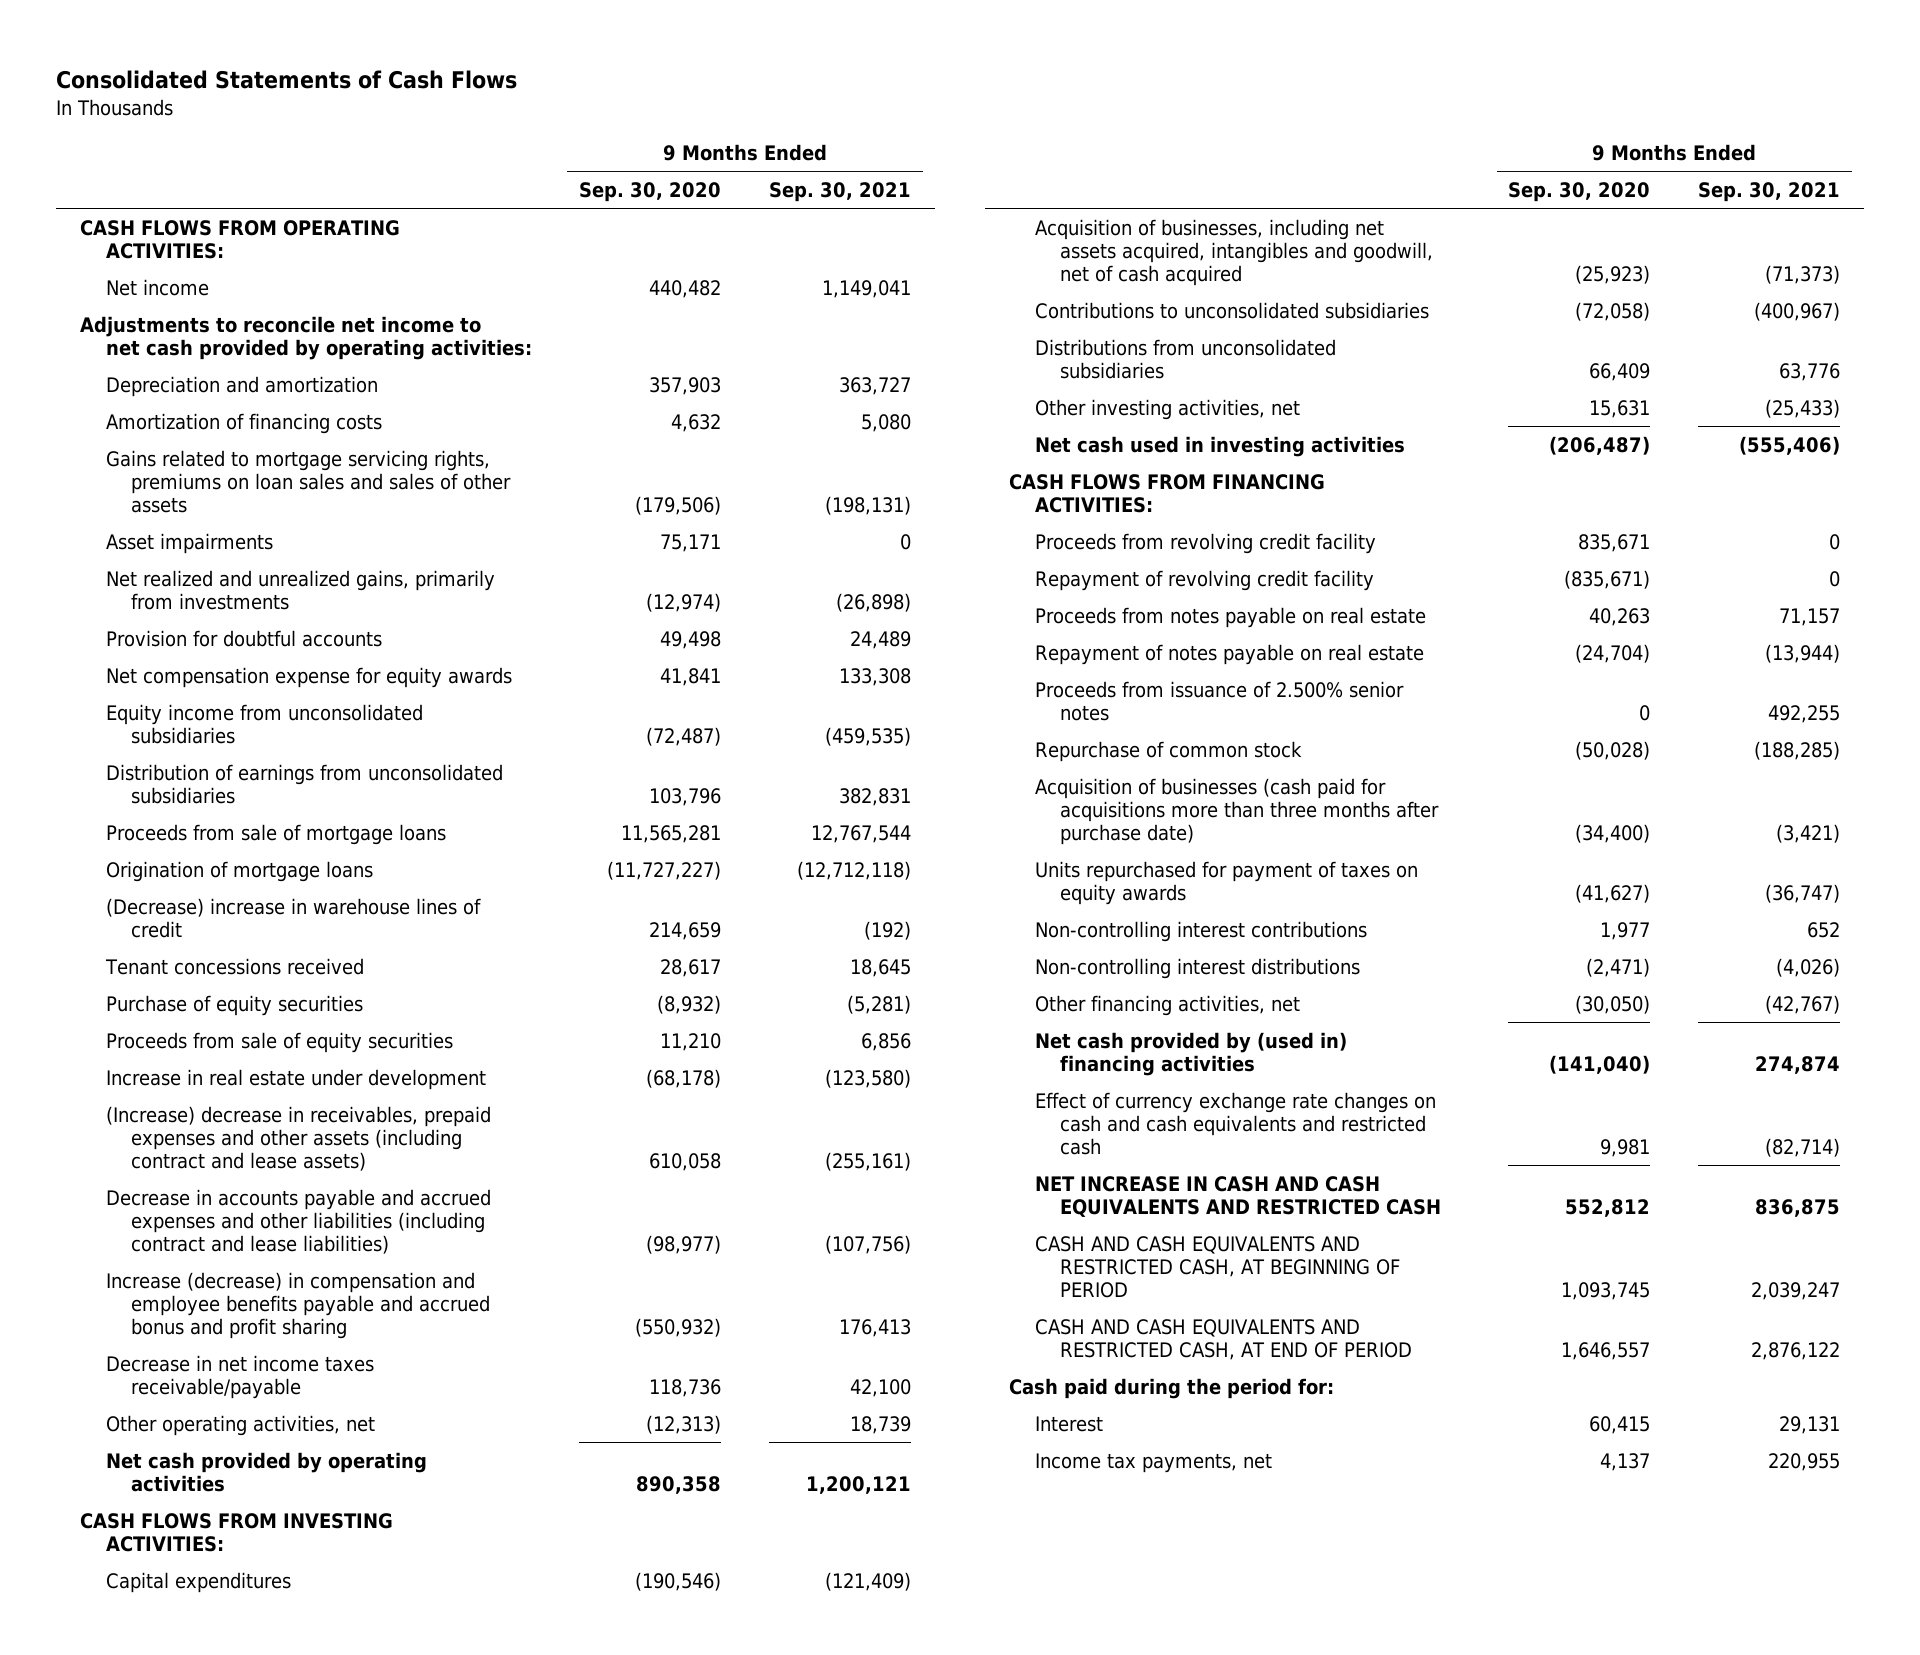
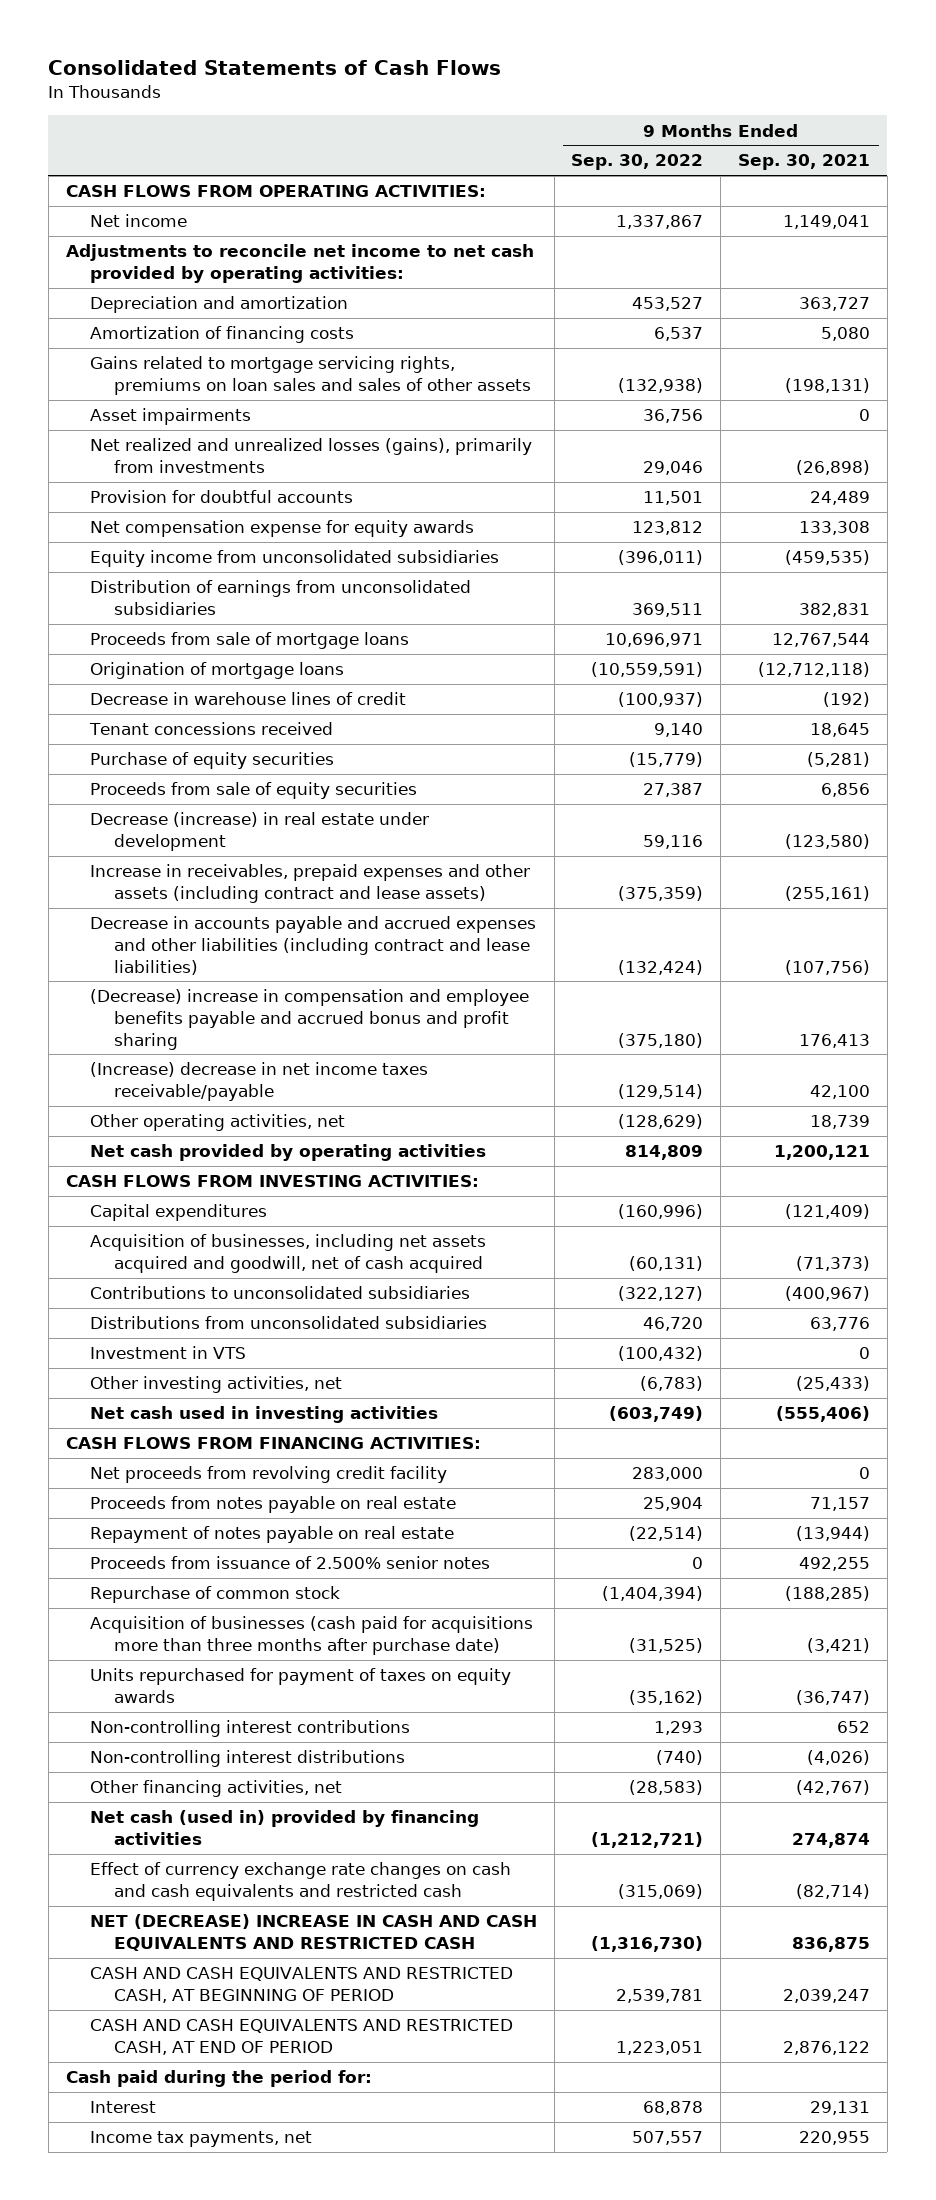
- | 9 Months Ended Sep. 30, 2020 | 9 Months Ended Sep. 30, 2021
+ | 9 Months Ended Sep. 30, 2022 | 9 Months Ended Sep. 30, 2021
- Net realized and unrealized gains, primarily from investments | (12,974) | (26,898)
+ Net realized and unrealized losses (gains), primarily from investments | 29,046 | (26,898)
- (Decrease) increase in warehouse lines of credit | 214,659 | (192)
+ Decrease in warehouse lines of credit | (100,937) | (192)
- Increase in real estate under development | (68,178) | (123,580)
- (Increase) decrease in receivables, prepaid expenses and other assets (including contract and lease assets) | 610,058 | (255,161)
+ Decrease (increase) in real estate under development | 59,116 | (123,580)
+ Increase in receivables, prepaid expenses and other assets (including contract and lease assets) | (375,359) | (255,161)
- Increase (decrease) in compensation and employee benefits payable and accrued bonus and profit sharing | (550,932) | 176,413
- Decrease in net income taxes receivable/payable | 118,736 | 42,100
+ (Decrease) increase in compensation and employee benefits payable and accrued bonus and profit sharing | (375,180) | 176,413
+ (Increase) decrease in net income taxes receivable/payable | (129,514) | 42,100
- Acquisition of businesses, including net assets acquired, intangibles and goodwill, net of cash acquired | (25,923) | (71,373)
+ Acquisition of businesses, including net assets acquired and goodwill, net of cash acquired | (60,131) | (71,373)
+ Investment in VTS | (100,432) | 0
- Proceeds from revolving credit facility | 835,671 | 0
- Repayment of revolving credit facility | (835,671) | 0
+ Net proceeds from revolving credit facility | 283,000 | 0
- Net cash provided by (used in) financing activities | (141,040) | 274,874
+ Net cash (used in) provided by financing activities | (1,212,721) | 274,874
- NET INCREASE IN CASH AND CASH EQUIVALENTS AND RESTRICTED CASH | 552,812 | 836,875
+ NET (DECREASE) INCREASE IN CASH AND CASH EQUIVALENTS AND RESTRICTED CASH | (1,316,730) | 836,875

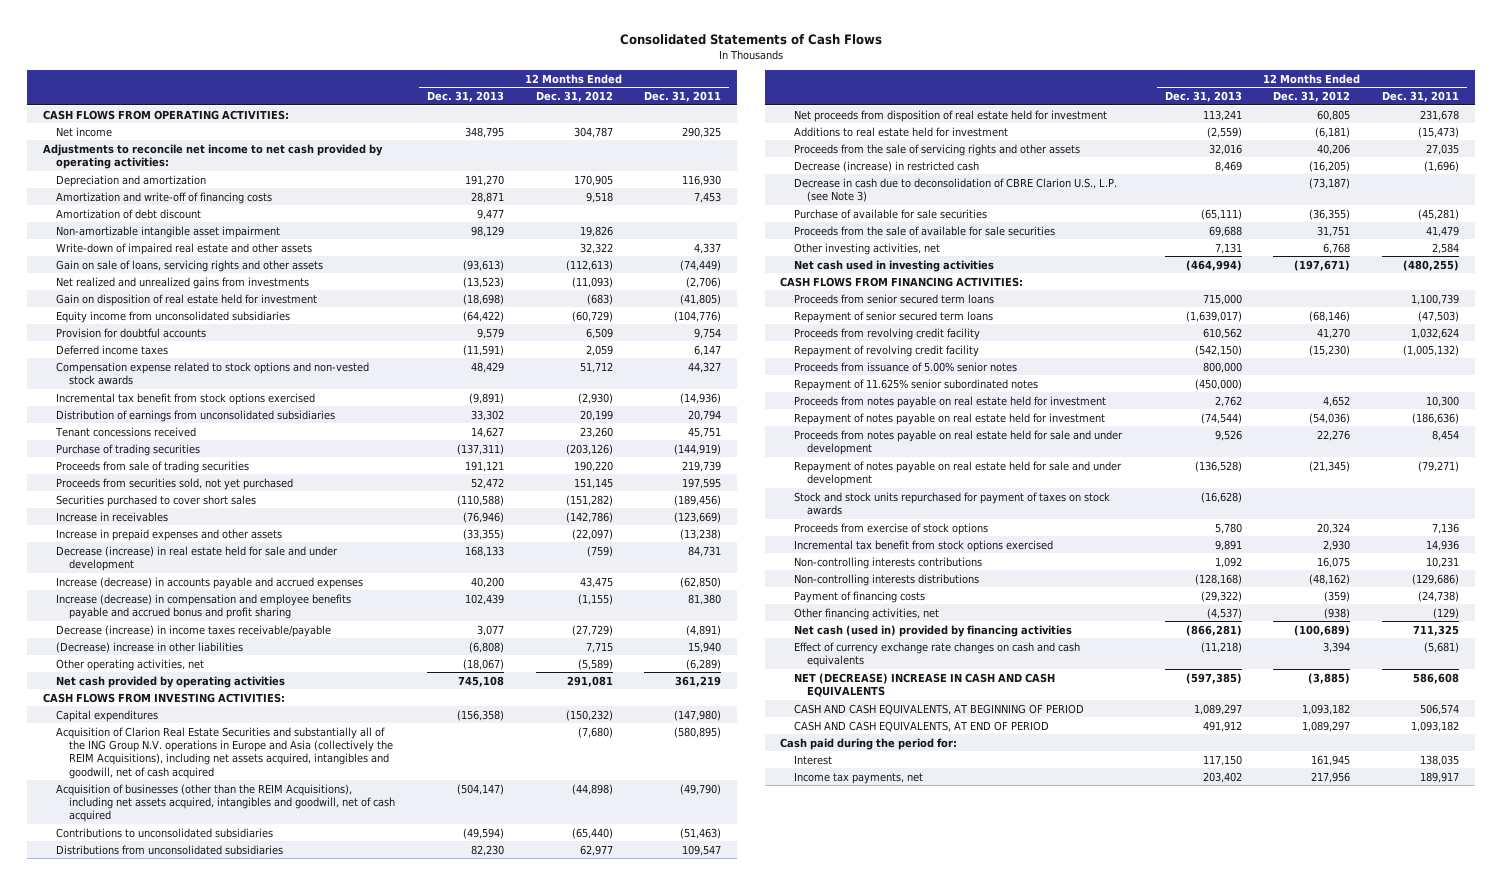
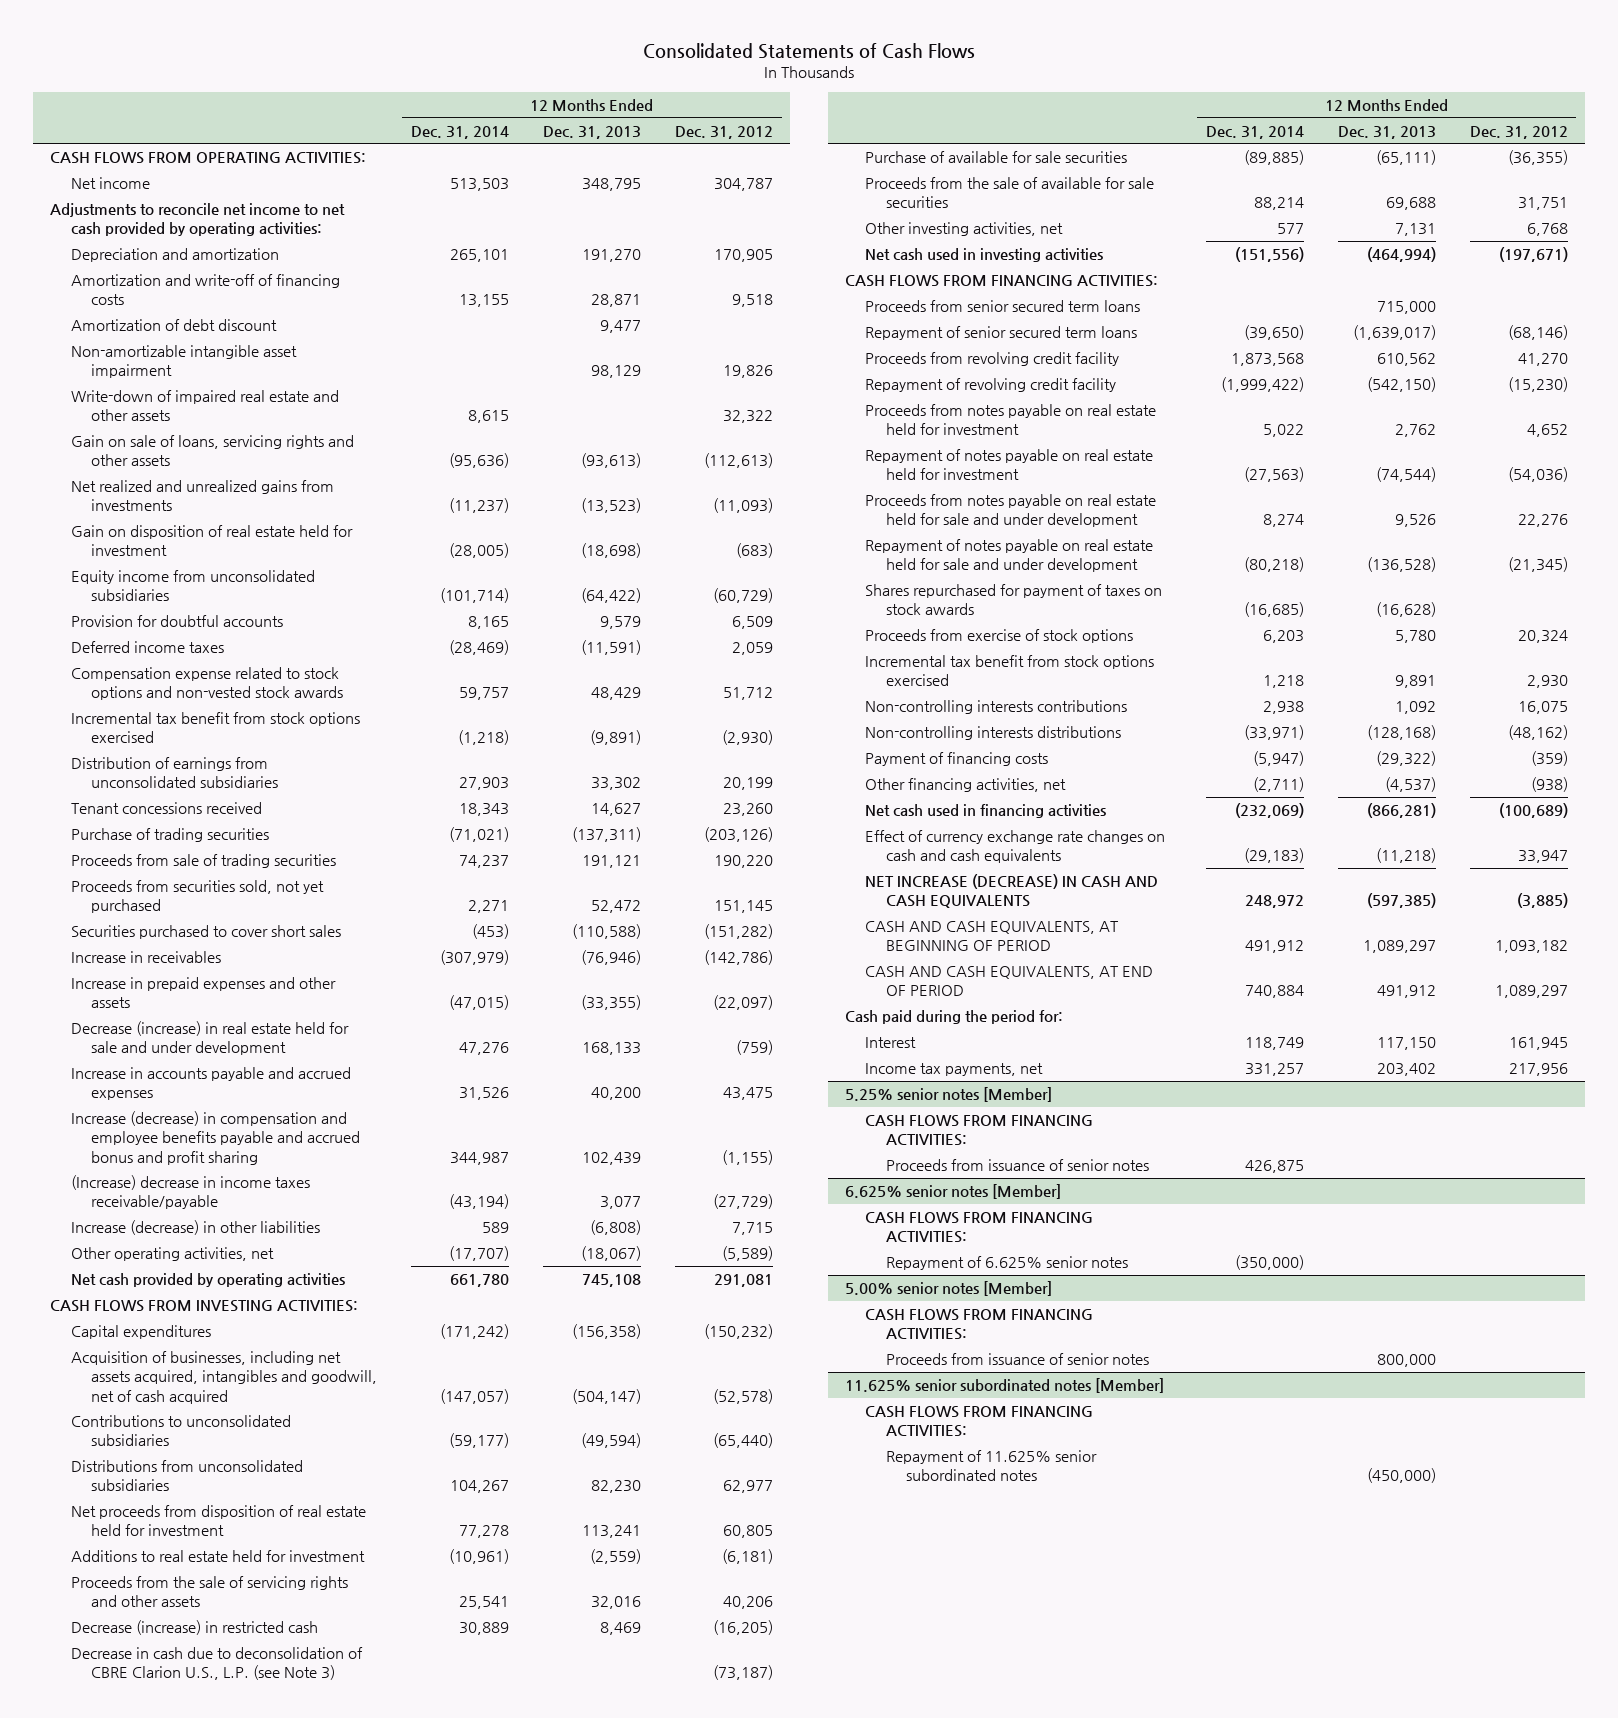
- | 12 Months Ended Dec. 31, 2013 | 12 Months Ended Dec. 31, 2012 | 12 Months Ended Dec. 31, 2011
+ | 12 Months Ended Dec. 31, 2014 | 12 Months Ended Dec. 31, 2013 | 12 Months Ended Dec. 31, 2012
- Increase (decrease) in accounts payable and accrued expenses | 40,200 | 43,475 | (62,850)
+ Increase in accounts payable and accrued expenses | 31,526 | 40,200 | 43,475
- Decrease (increase) in income taxes receivable/payable | 3,077 | (27,729) | (4,891)
- (Decrease) increase in other liabilities | (6,808) | 7,715 | 15,940
+ (Increase) decrease in income taxes receivable/payable | (43,194) | 3,077 | (27,729)
+ Increase (decrease) in other liabilities | 589 | (6,808) | 7,715
- Acquisition of Clarion Real Estate Securities and substantially all of the ING Group N.V. operations in Europe and Asia (collectively the REIM Acquisitions), including net assets acquired, intangibles and goodwill, net of cash acquired | | (7,680) | (580,895)
- Acquisition of businesses (other than the REIM Acquisitions), including net assets acquired, intangibles and goodwill, net of cash acquired | (504,147) | (44,898) | (49,790)
+ Acquisition of businesses, including net assets acquired, intangibles and goodwill, net of cash acquired | (147,057) | (504,147) | (52,578)
- Proceeds from issuance of 5.00% senior notes | 800,000 | |
- Repayment of 11.625% senior subordinated notes | (450,000) | |
- Stock and stock units repurchased for payment of taxes on stock awards | (16,628) | |
+ Shares repurchased for payment of taxes on stock awards | (16,685) | (16,628) |
- Net cash (used in) provided by financing activities | (866,281) | (100,689) | 711,325
- Effect of currency exchange rate changes on cash and cash equivalents | (11,218) | 3,394 | (5,681)
- NET (DECREASE) INCREASE IN CASH AND CASH EQUIVALENTS | (597,385) | (3,885) | 586,608
+ Net cash used in financing activities | (232,069) | (866,281) | (100,689)
+ Effect of currency exchange rate changes on cash and cash equivalents | (29,183) | (11,218) | 33,947
+ NET INCREASE (DECREASE) IN CASH AND CASH EQUIVALENTS | 248,972 | (597,385) | (3,885)
+ 5.25% senior notes [Member]
+ CASH FLOWS FROM FINANCING ACTIVITIES:
+ Proceeds from issuance of senior notes | 426,875 | |
+ 6.625% senior notes [Member]
+ CASH FLOWS FROM FINANCING ACTIVITIES:
+ Repayment of 6.625% senior notes | (350,000) | |
+ 5.00% senior notes [Member]
+ CASH FLOWS FROM FINANCING ACTIVITIES:
+ Proceeds from issuance of senior notes | | 800,000 |
+ 11.625% senior subordinated notes [Member]
+ CASH FLOWS FROM FINANCING ACTIVITIES:
+ Repayment of 11.625% senior subordinated notes | | (450,000) |

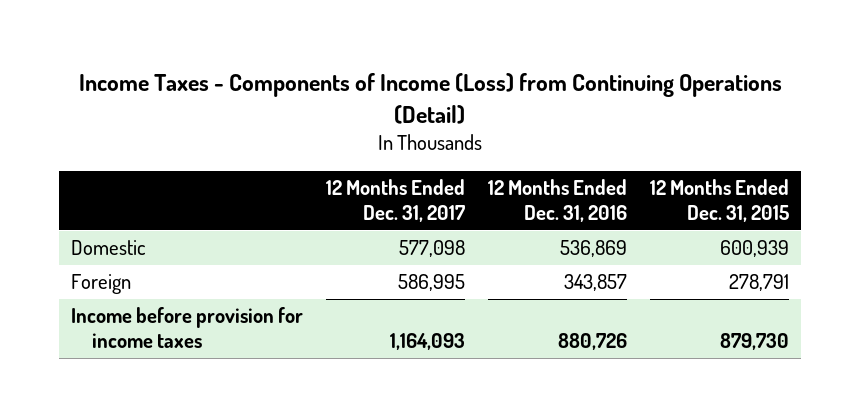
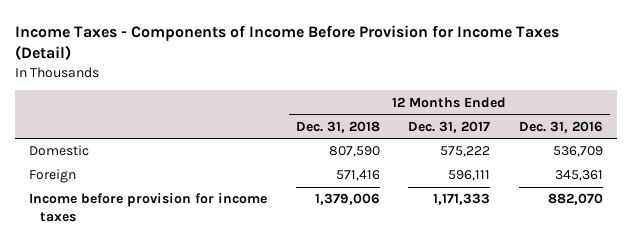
- Income Taxes - Components of Income (Loss) from Continuing Operations (Detail)
+ Income Taxes - Components of Income Before Provision for Income Taxes (Detail)
- | 12 Months Ended Dec. 31, 2017 | 12 Months Ended Dec. 31, 2016 | 12 Months Ended Dec. 31, 2015
+ | 12 Months Ended Dec. 31, 2018 | 12 Months Ended Dec. 31, 2017 | 12 Months Ended Dec. 31, 2016
- Domestic | 577,098 | 536,869 | 600,939
- Foreign | 586,995 | 343,857 | 278,791
- Income before provision for income taxes | 1,164,093 | 880,726 | 879,730
+ Domestic | 807,590 | 575,222 | 536,709
+ Foreign | 571,416 | 596,111 | 345,361
+ Income before provision for income taxes | 1,379,006 | 1,171,333 | 882,070

